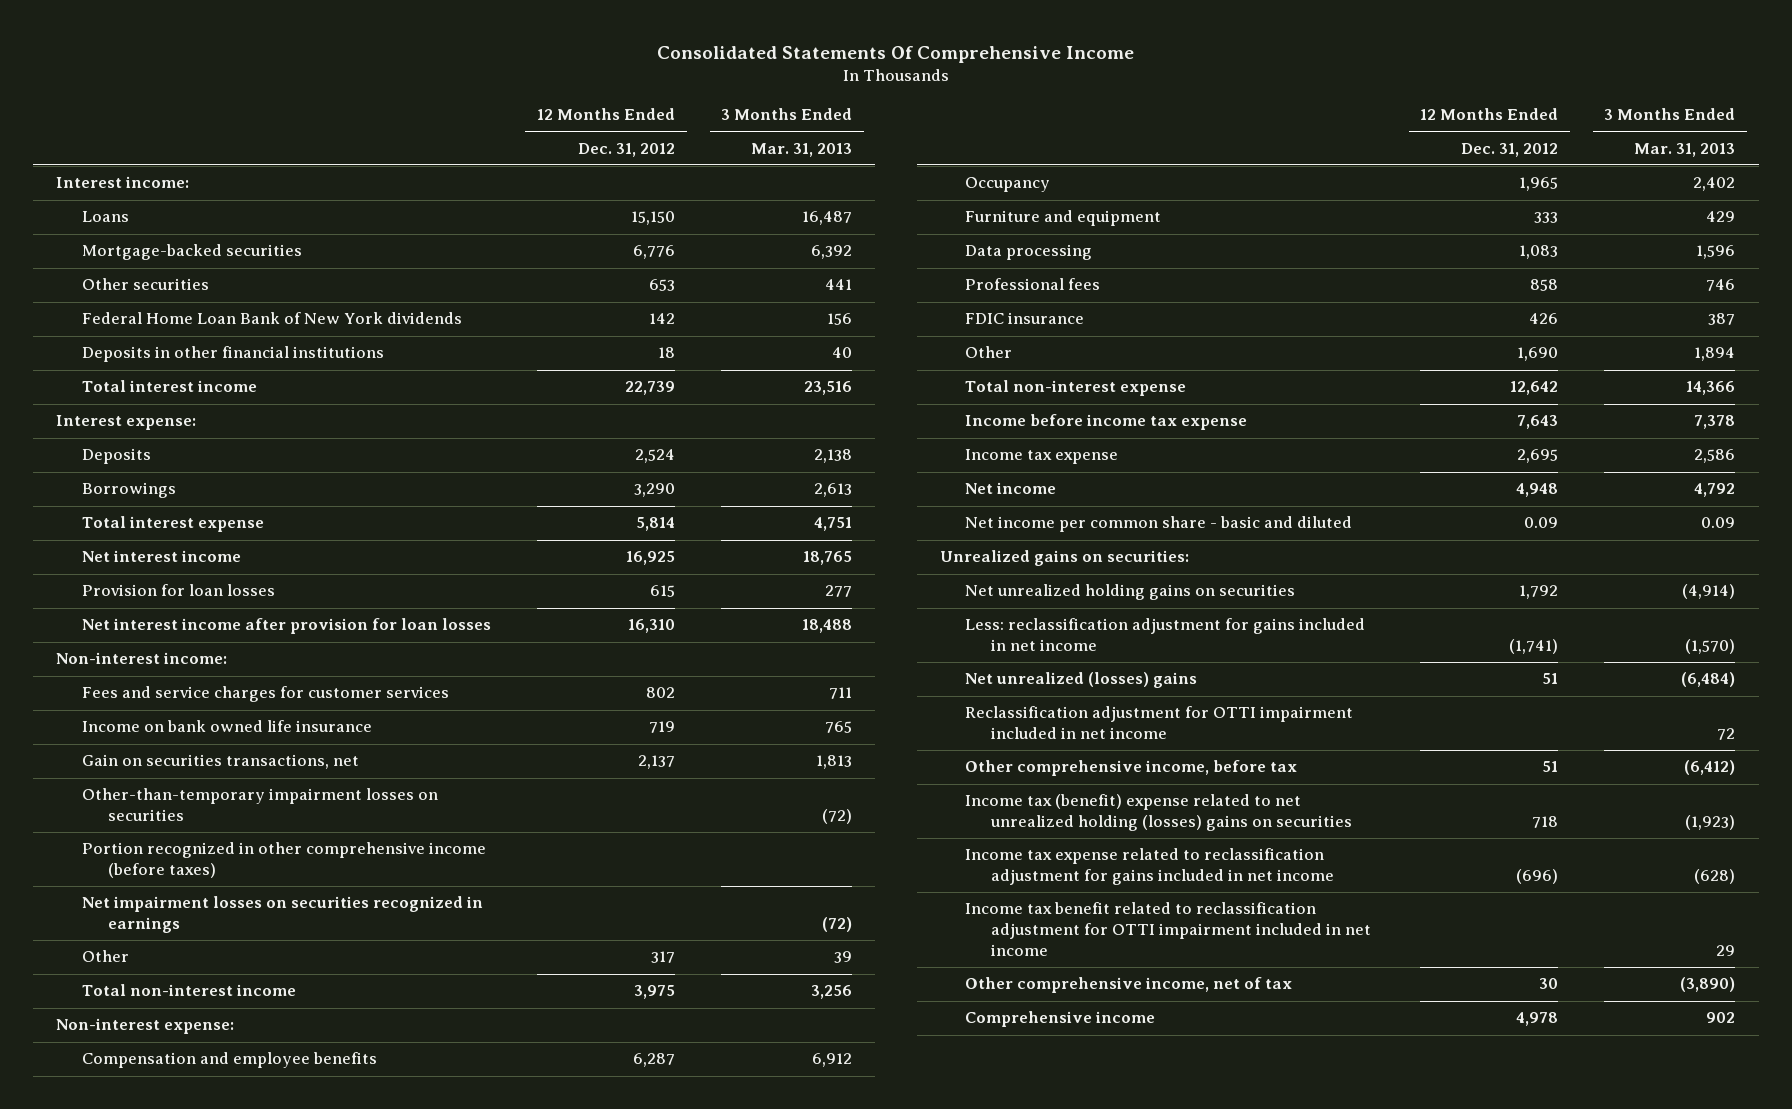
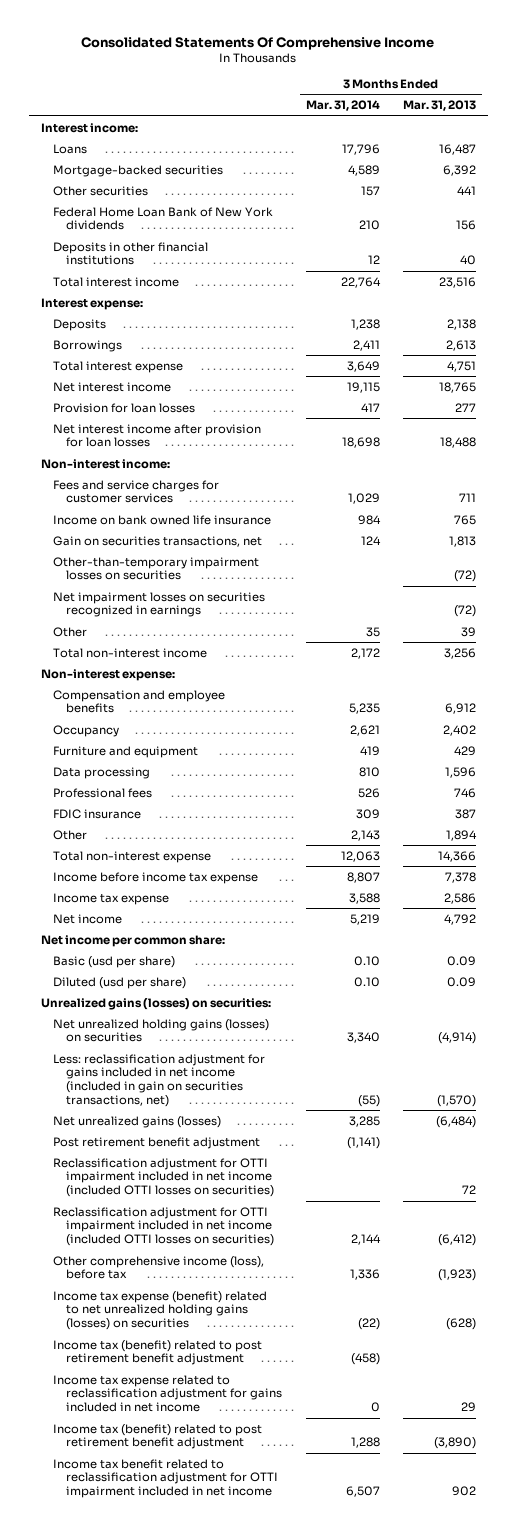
- | 12 Months Ended Dec. 31, 2012 | 3 Months Ended Mar. 31, 2013
+ | 3 Months Ended Mar. 31, 2014 | 3 Months Ended Mar. 31, 2013
- Portion recognized in other comprehensive income (before taxes)
- Net income per common share - basic and diluted | 0.09 | 0.09
- Unrealized gains on securities:
- Net unrealized holding gains on securities | 1,792 | (4,914)
- Less: reclassification adjustment for gains included in net income | (1,741) | (1,570)
- Net unrealized (losses) gains | 51 | (6,484)
- Reclassification adjustment for OTTI impairment included in net income | | 72
- Other comprehensive income, before tax | 51 | (6,412)
- Income tax (benefit) expense related to net unrealized holding (losses) gains on securities | 718 | (1,923)
- Income tax expense related to reclassification adjustment for gains included in net income | (696) | (628)
- Income tax benefit related to reclassification adjustment for OTTI impairment included in net income | | 29
- Other comprehensive income, net of tax | 30 | (3,890)
- Comprehensive income | 4,978 | 902
+ Net income per common share:
+ Basic (usd per share) | 0.10 | 0.09
+ Diluted (usd per share) | 0.10 | 0.09
+ Unrealized gains (losses) on securities:
+ Net unrealized holding gains (losses) on securities | 3,340 | (4,914)
+ Less: reclassification adjustment for gains included in net income (included in gain on securities transactions, net) | (55) | (1,570)
+ Net unrealized gains (losses) | 3,285 | (6,484)
+ Post retirement benefit adjustment | (1,141) |
+ Reclassification adjustment for OTTI impairment included in net income (included OTTI losses on securities) | | 72
+ Reclassification adjustment for OTTI impairment included in net income (included OTTI losses on securities) | 2,144 | (6,412)
+ Other comprehensive income (loss), before tax | 1,336 | (1,923)
+ Income tax expense (benefit) related to net unrealized holding gains (losses) on securities | (22) | (628)
+ Income tax (benefit) related to post retirement benefit adjustment | (458) |
+ Income tax expense related to reclassification adjustment for gains included in net income | 0 | 29
+ Income tax (benefit) related to post retirement benefit adjustment | 1,288 | (3,890)
+ Income tax benefit related to reclassification adjustment for OTTI impairment included in net income | 6,507 | 902

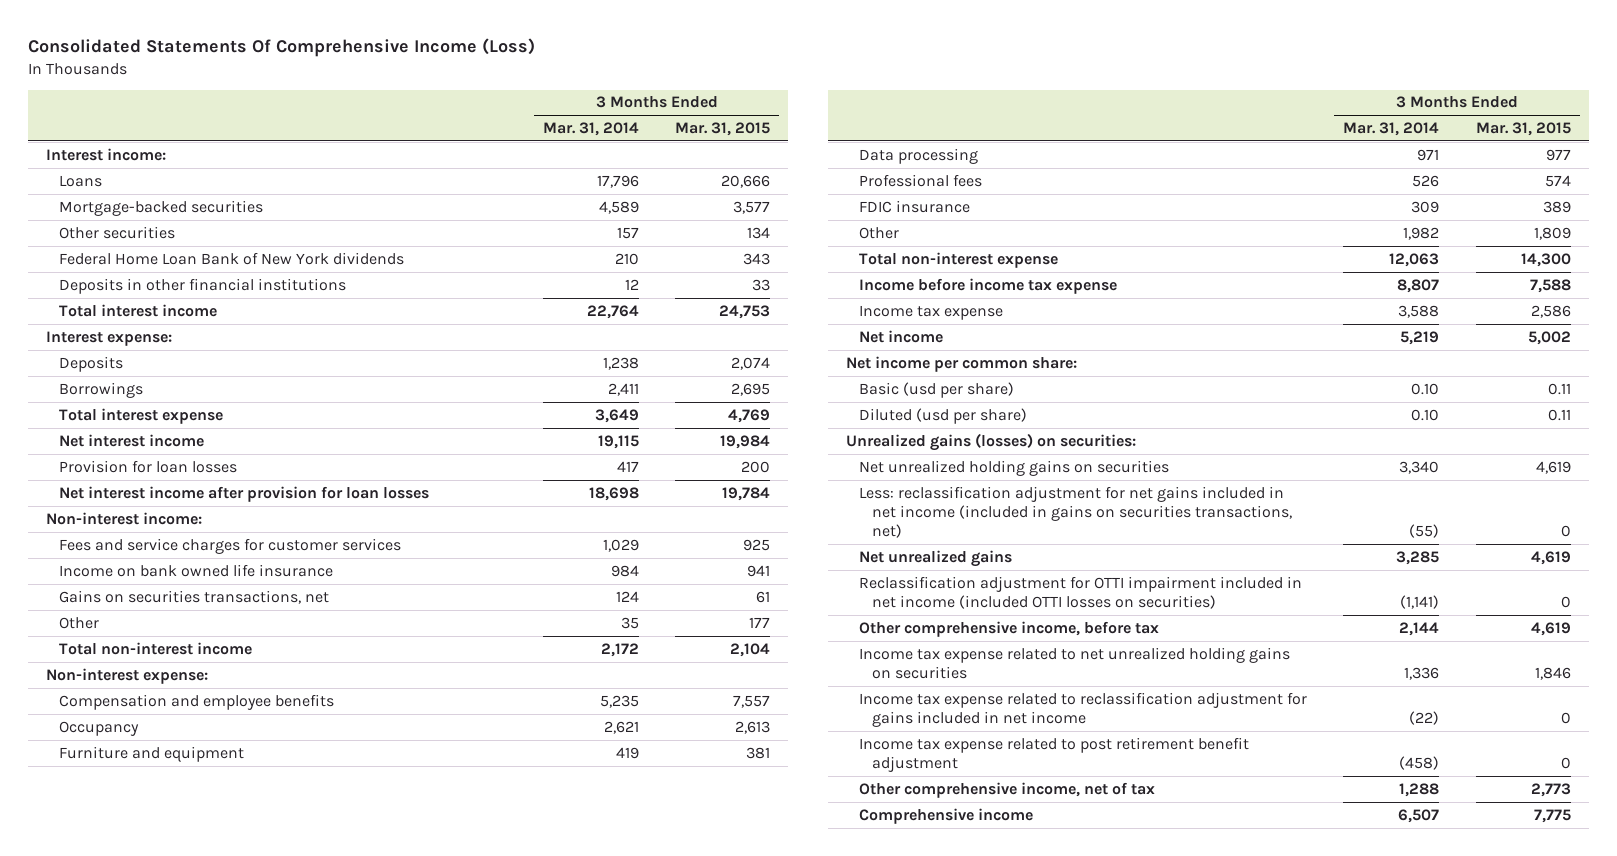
- Consolidated Statements Of Comprehensive Income
+ Consolidated Statements Of Comprehensive Income (Loss)
- | 3 Months Ended Mar. 31, 2014 | 3 Months Ended Mar. 31, 2013
+ | 3 Months Ended Mar. 31, 2014 | 3 Months Ended Mar. 31, 2015
- Gain on securities transactions, net | 124 | 1,813
- Other-than-temporary impairment losses on securities | | (72)
- Net impairment losses on securities recognized in earnings | | (72)
+ Gains on securities transactions, net | 124 | 61
- Data processing | 810 | 1,596
+ Data processing | 971 | 977
- Other | 2,143 | 1,894
+ Other | 1,982 | 1,809
- Net unrealized holding gains (losses) on securities | 3,340 | (4,914)
- Less: reclassification adjustment for gains included in net income (included in gain on securities transactions, net) | (55) | (1,570)
- Net unrealized gains (losses) | 3,285 | (6,484)
- Post retirement benefit adjustment | (1,141) |
- Reclassification adjustment for OTTI impairment included in net income (included OTTI losses on securities) | | 72
- Reclassification adjustment for OTTI impairment included in net income (included OTTI losses on securities) | 2,144 | (6,412)
- Other comprehensive income (loss), before tax | 1,336 | (1,923)
- Income tax expense (benefit) related to net unrealized holding gains (losses) on securities | (22) | (628)
- Income tax (benefit) related to post retirement benefit adjustment | (458) |
- Income tax expense related to reclassification adjustment for gains included in net income | 0 | 29
- Income tax (benefit) related to post retirement benefit adjustment | 1,288 | (3,890)
- Income tax benefit related to reclassification adjustment for OTTI impairment included in net income | 6,507 | 902
+ Net unrealized holding gains on securities | 3,340 | 4,619
+ Less: reclassification adjustment for net gains included in net income (included in gains on securities transactions, net) | (55) | 0
+ Net unrealized gains | 3,285 | 4,619
+ Reclassification adjustment for OTTI impairment included in net income (included OTTI losses on securities) | (1,141) | 0
+ Other comprehensive income, before tax | 2,144 | 4,619
+ Income tax expense related to net unrealized holding gains on securities | 1,336 | 1,846
+ Income tax expense related to reclassification adjustment for gains included in net income | (22) | 0
+ Income tax expense related to post retirement benefit adjustment | (458) | 0
+ Other comprehensive income, net of tax | 1,288 | 2,773
+ Comprehensive income | 6,507 | 7,775

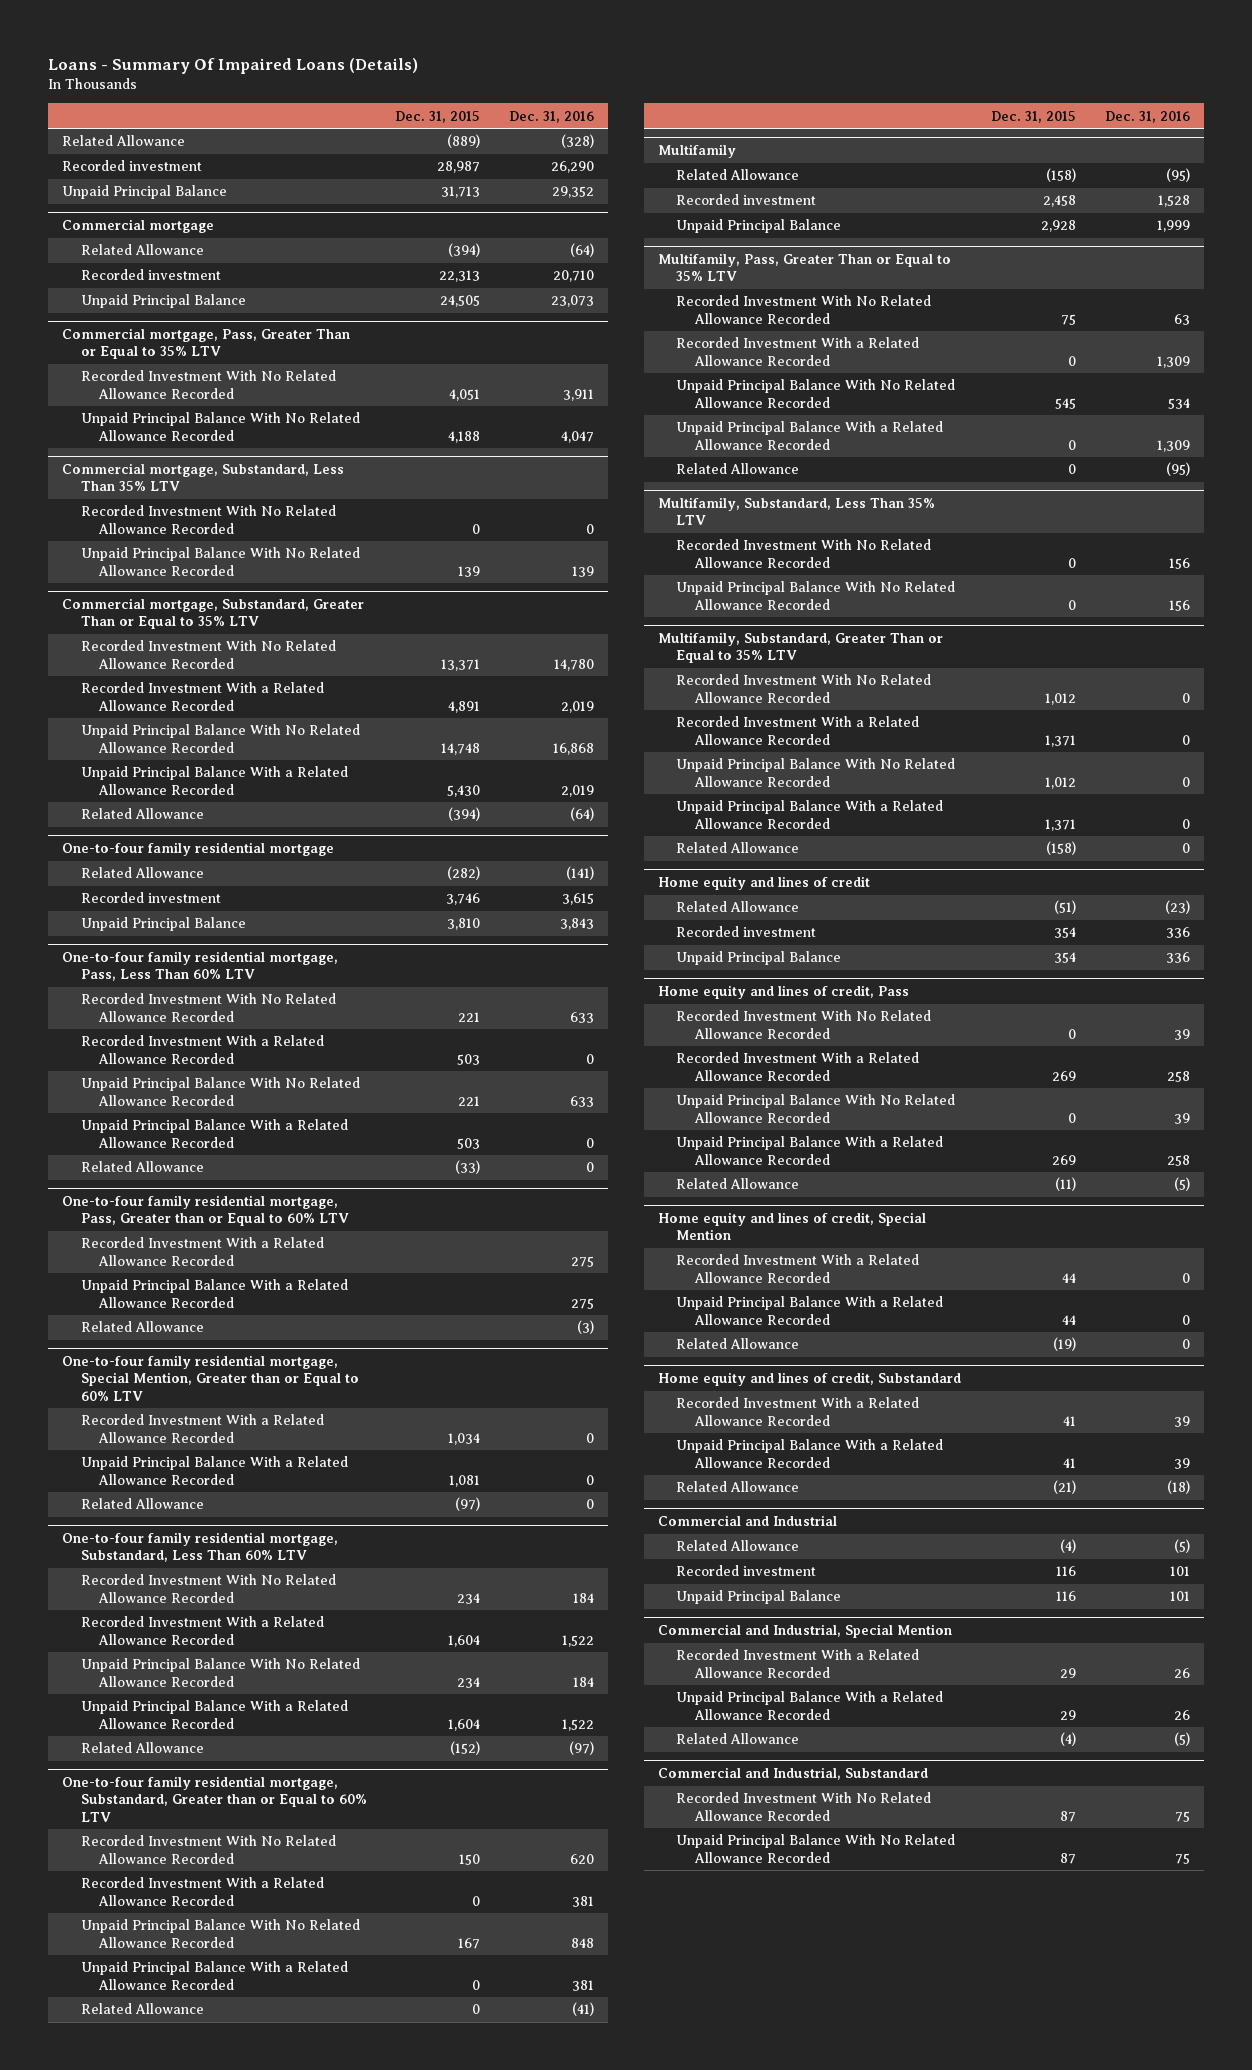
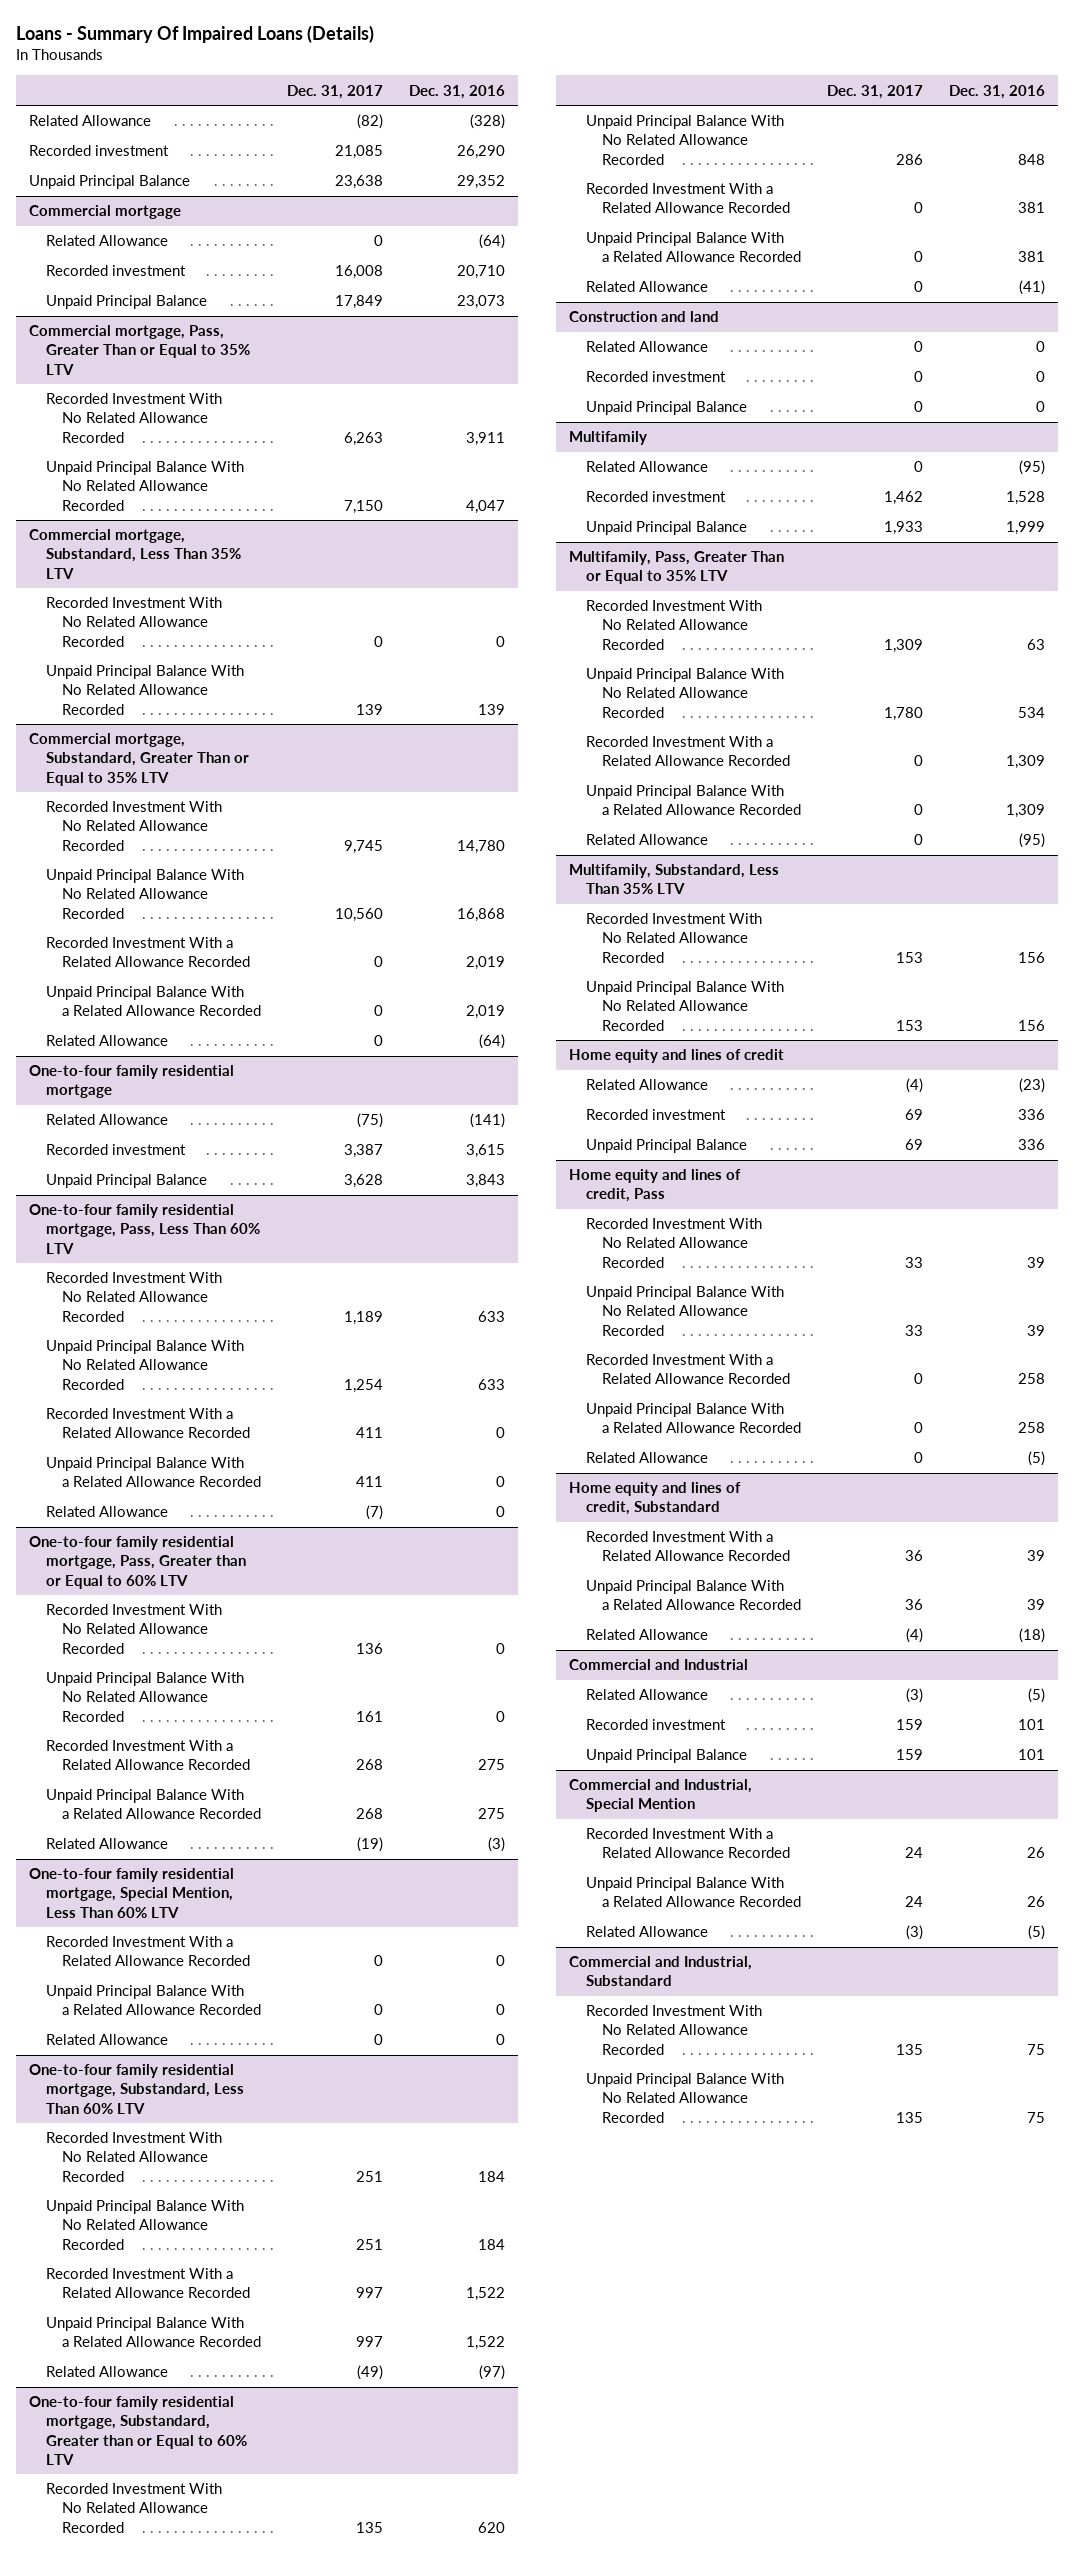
- | Dec. 31, 2015 | Dec. 31, 2016
+ | Dec. 31, 2017 | Dec. 31, 2016
@ Commercial mortgage, Substandard, Greater Than or Equal to 35% LTV
moved down: Recorded Investment With a Related Allowance Recorded | 0 | 2,019
@ One-to-four family residential mortgage, Pass, Less Than 60% LTV
moved down: Recorded Investment With a Related Allowance Recorded | 411 | 0
@ One-to-four family residential mortgage, Pass, Greater than or Equal to 60% LTV
+ Recorded Investment With No Related Allowance Recorded | 136 | 0
+ Unpaid Principal Balance With No Related Allowance Recorded | 161 | 0
- One-to-four family residential mortgage, Special Mention, Greater than or Equal to 60% LTV
+ One-to-four family residential mortgage, Special Mention, Less Than 60% LTV
@ One-to-four family residential mortgage, Substandard, Less Than 60% LTV
moved down: Recorded Investment With a Related Allowance Recorded | 997 | 1,522
@ One-to-four family residential mortgage, Substandard, Greater than or Equal to 60% LTV
moved down: Recorded Investment With a Related Allowance Recorded | 0 | 381
+ Construction and land
+ Related Allowance | 0 | 0
+ Recorded investment | 0 | 0
+ Unpaid Principal Balance | 0 | 0
@ Multifamily, Pass, Greater Than or Equal to 35% LTV
moved down: Recorded Investment With a Related Allowance Recorded | 0 | 1,309
- Multifamily, Substandard, Greater Than or Equal to 35% LTV
- Recorded Investment With No Related Allowance Recorded | 1,012 | 0
- Recorded Investment With a Related Allowance Recorded | 1,371 | 0
- Unpaid Principal Balance With No Related Allowance Recorded | 1,012 | 0
- Unpaid Principal Balance With a Related Allowance Recorded | 1,371 | 0
- Related Allowance | (158) | 0
@ Home equity and lines of credit, Pass
moved down: Recorded Investment With a Related Allowance Recorded | 0 | 258
- Home equity and lines of credit, Special Mention
- Recorded Investment With a Related Allowance Recorded | 44 | 0
- Unpaid Principal Balance With a Related Allowance Recorded | 44 | 0
- Related Allowance | (19) | 0

